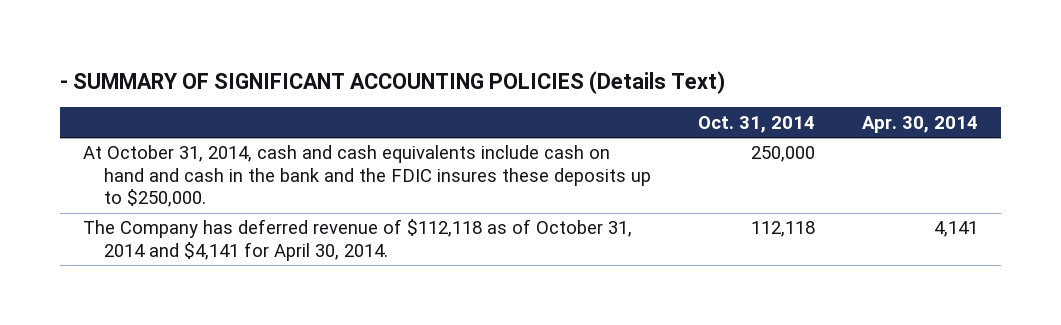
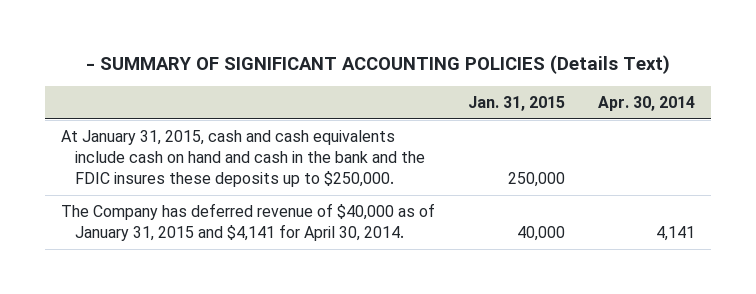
- | Oct. 31, 2014 | Apr. 30, 2014
+ | Jan. 31, 2015 | Apr. 30, 2014
- At October 31, 2014, cash and cash equivalents include cash on hand and cash in the bank and the FDIC insures these deposits up to $250,000. | 250,000 |
- The Company has deferred revenue of $112,118 as of October 31, 2014 and $4,141 for April 30, 2014. | 112,118 | 4,141
+ At January 31, 2015, cash and cash equivalents include cash on hand and cash in the bank and the FDIC insures these deposits up to $250,000. | 250,000 |
+ The Company has deferred revenue of $40,000 as of January 31, 2015 and $4,141 for April 30, 2014. | 40,000 | 4,141

